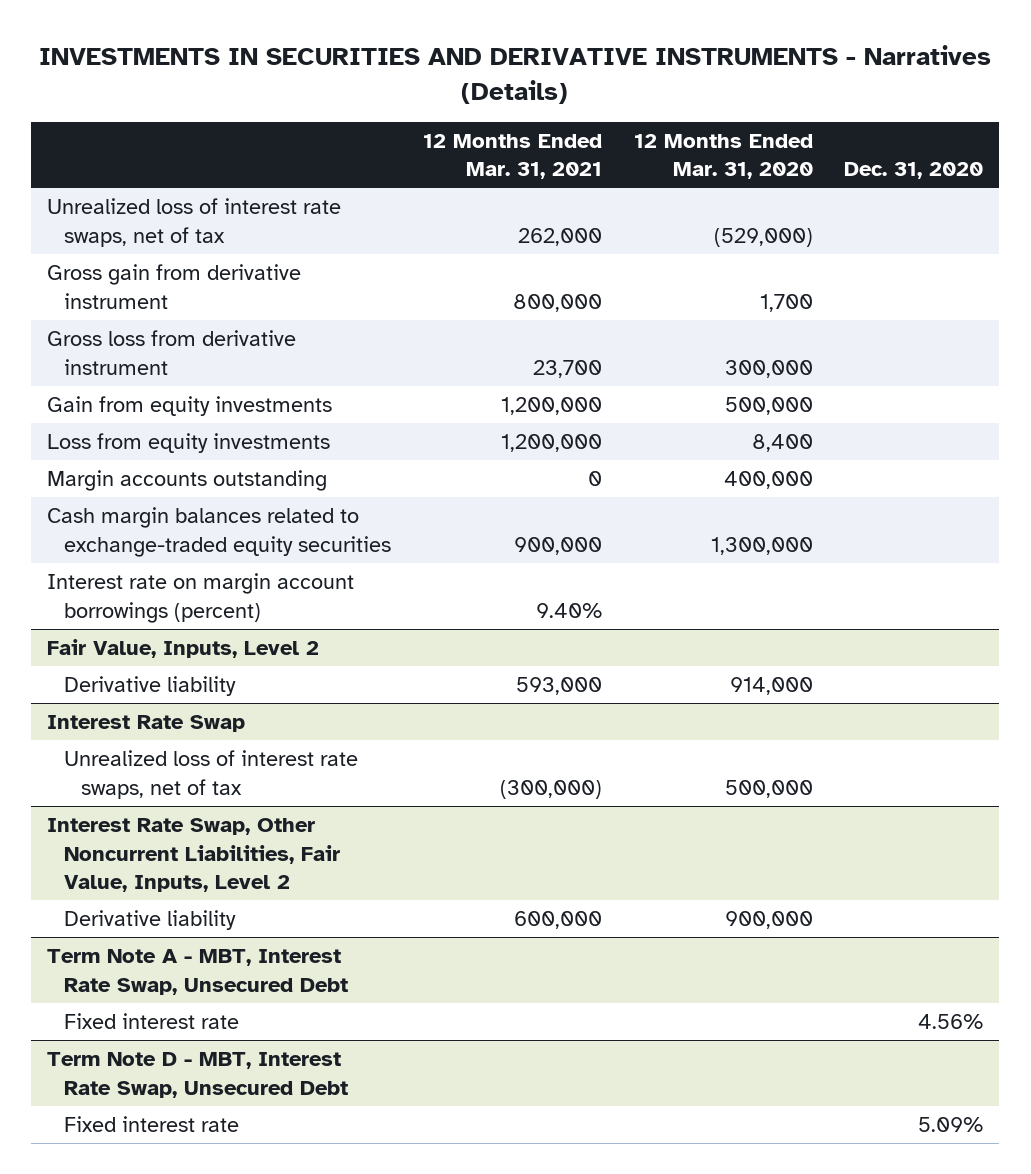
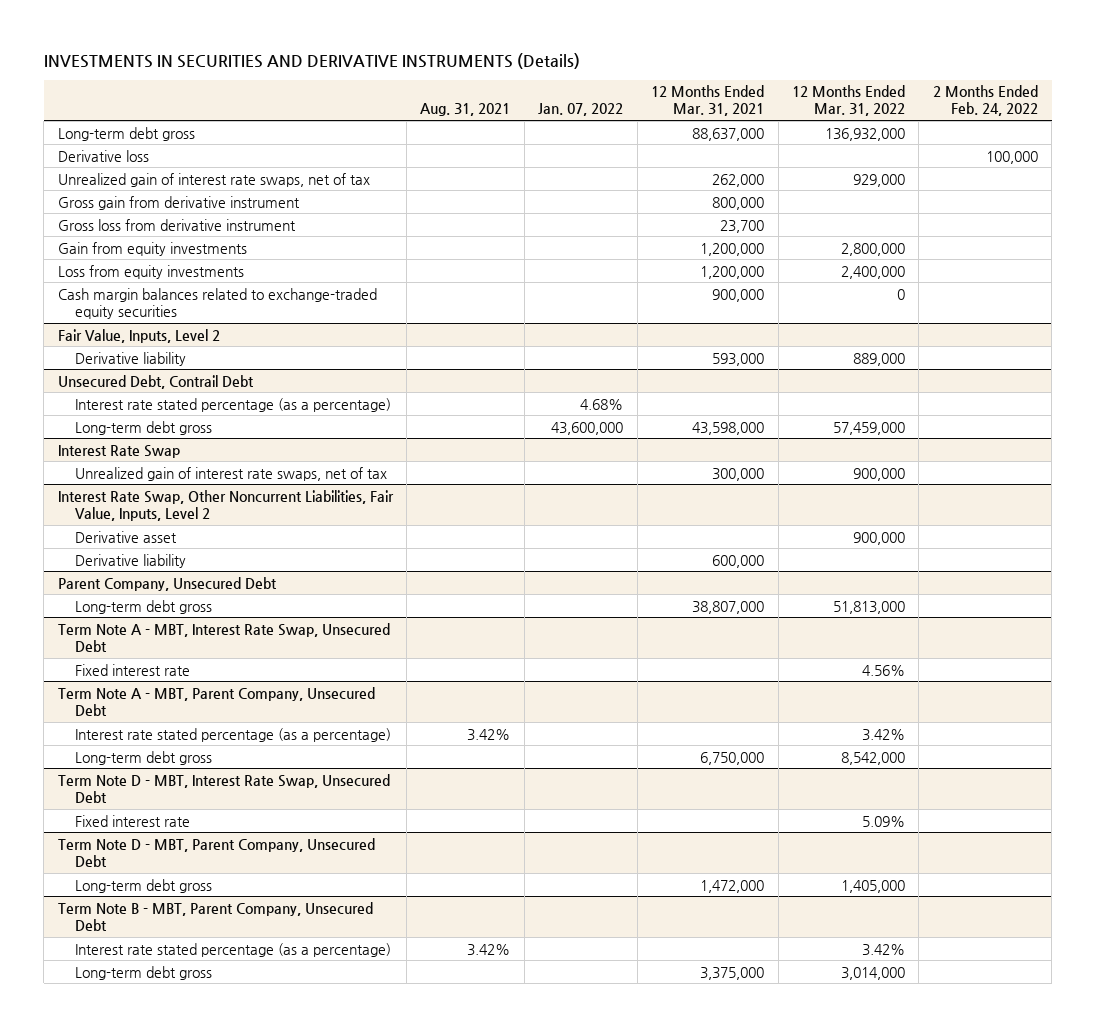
- INVESTMENTS IN SECURITIES AND DERIVATIVE INSTRUMENTS - Narratives (Details)
+ INVESTMENTS IN SECURITIES AND DERIVATIVE INSTRUMENTS (Details)
- | 12 Months Ended Mar. 31, 2021 | 12 Months Ended Mar. 31, 2020 | Dec. 31, 2020
+ | Aug. 31, 2021 | Jan. 07, 2022 | 12 Months Ended Mar. 31, 2021 | 12 Months Ended Mar. 31, 2022 | 2 Months Ended Feb. 24, 2022
- Unrealized loss of interest rate swaps, net of tax | 262,000 | (529,000) |
+ Long-term debt gross | | | 88,637,000 | 136,932,000 |
+ Derivative loss | | | | | 100,000
+ Unrealized gain of interest rate swaps, net of tax | | | 262,000 | 929,000 |
- Margin accounts outstanding | 0 | 400,000 |
- Interest rate on margin account borrowings (percent) | 9.40% | |
+ Unsecured Debt, Contrail Debt
+ Interest rate stated percentage (as a percentage) | | 4.68% | | |
+ Long-term debt gross | | 43,600,000 | 43,598,000 | 57,459,000 |
@ Interest Rate Swap
- Unrealized loss of interest rate swaps, net of tax | (300,000) | 500,000 |
+ Unrealized gain of interest rate swaps, net of tax | | | 300,000 | 900,000 |
@ Interest Rate Swap, Other Noncurrent Liabilities, Fair Value, Inputs, Level 2
+ Derivative asset | | | | 900,000 |
+ Parent Company, Unsecured Debt
+ Long-term debt gross | | | 38,807,000 | 51,813,000 |
+ Term Note A - MBT, Parent Company, Unsecured Debt
+ Interest rate stated percentage (as a percentage) | 3.42% | | | 3.42% |
+ Long-term debt gross | | | 6,750,000 | 8,542,000 |
+ Term Note D - MBT, Parent Company, Unsecured Debt
+ Long-term debt gross | | | 1,472,000 | 1,405,000 |
+ Term Note B - MBT, Parent Company, Unsecured Debt
+ Interest rate stated percentage (as a percentage) | 3.42% | | | 3.42% |
+ Long-term debt gross | | | 3,375,000 | 3,014,000 |

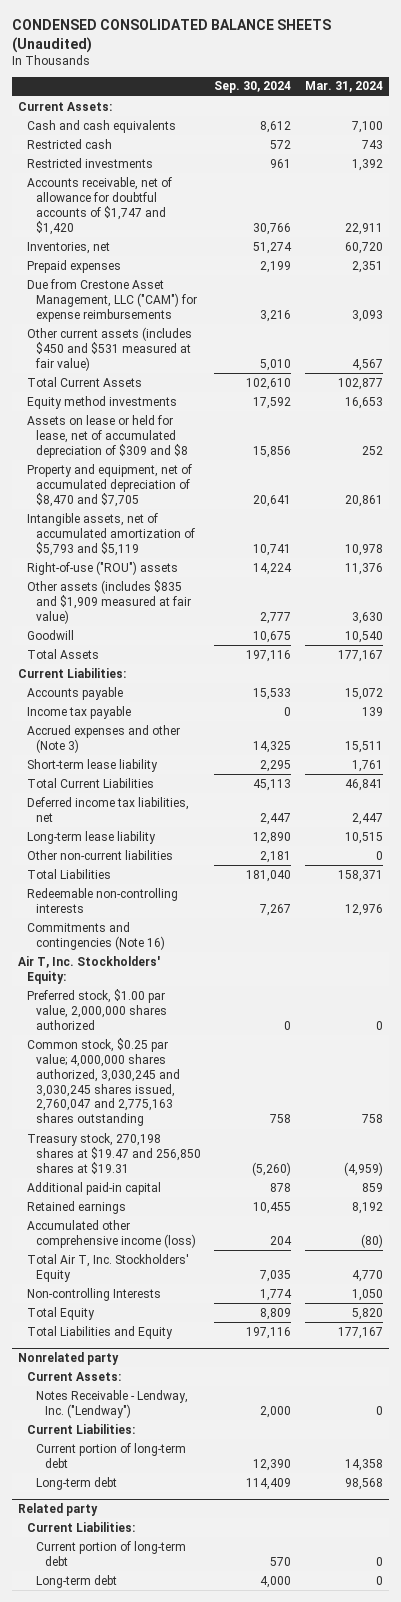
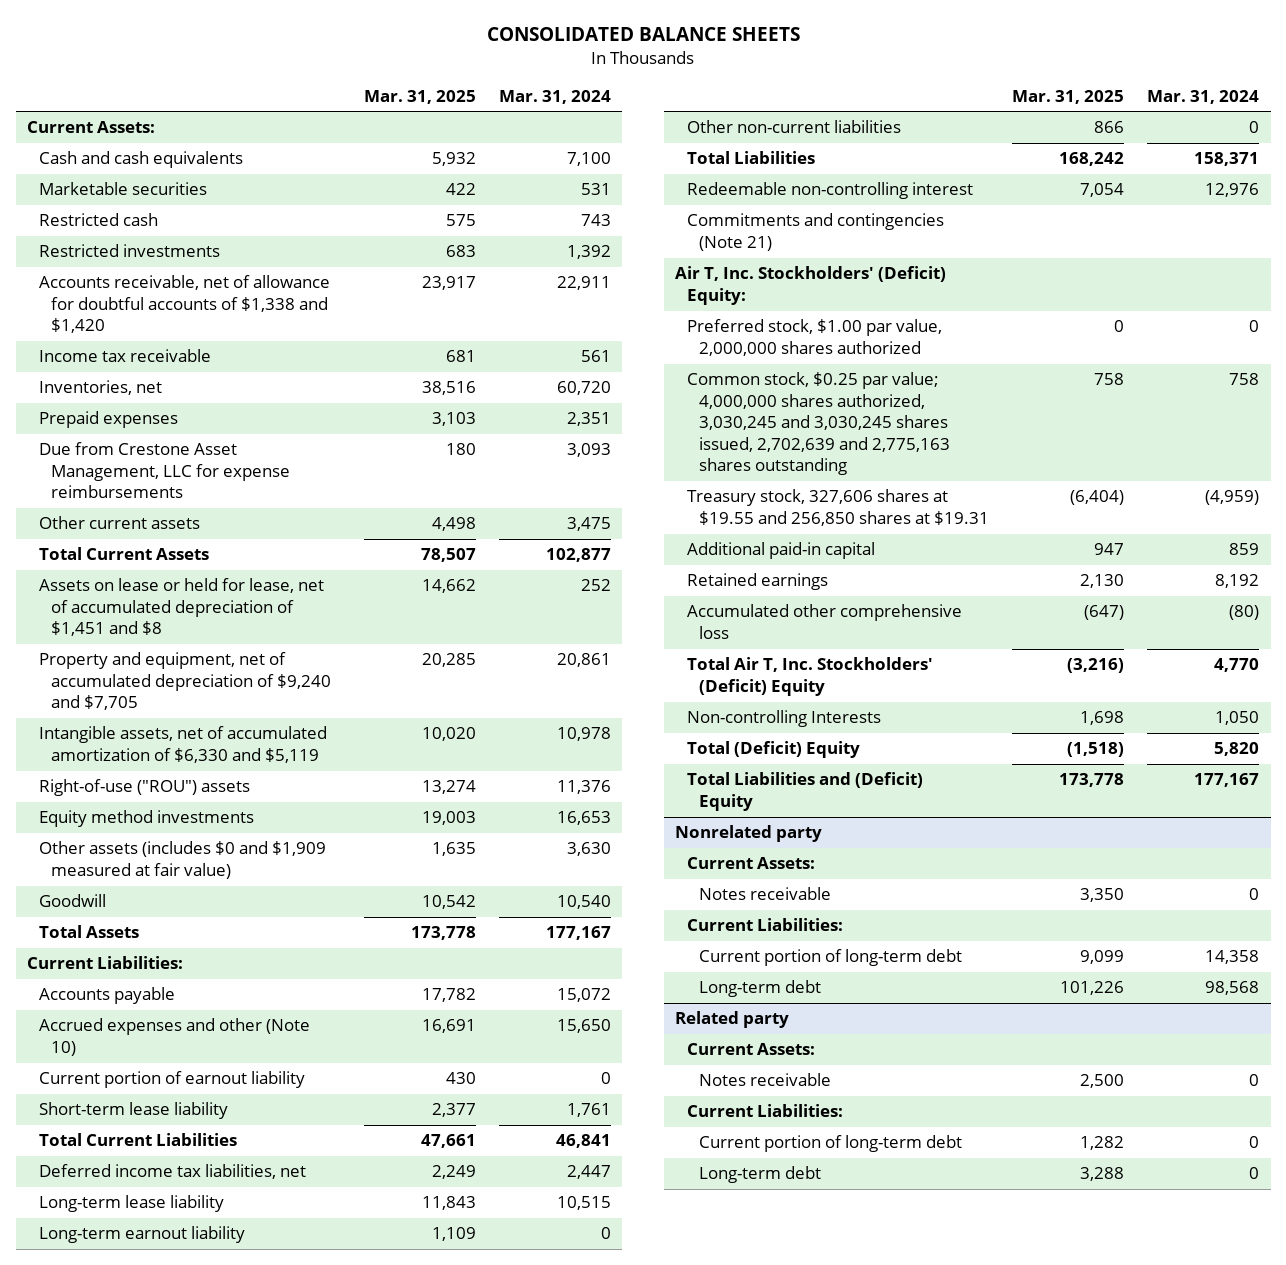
- CONDENSED CONSOLIDATED BALANCE SHEETS (Unaudited)
+ CONSOLIDATED BALANCE SHEETS
- | Sep. 30, 2024 | Mar. 31, 2024
+ | Mar. 31, 2025 | Mar. 31, 2024
+ Marketable securities | 422 | 531
- Accounts receivable, net of allowance for doubtful accounts of $1,747 and $1,420 | 30,766 | 22,911
+ Accounts receivable, net of allowance for doubtful accounts of $1,338 and $1,420 | 23,917 | 22,911
+ Income tax receivable | 681 | 561
- Due from Crestone Asset Management, LLC ("CAM") for expense reimbursements | 3,216 | 3,093
- Other current assets (includes $450 and $531 measured at fair value) | 5,010 | 4,567
+ Due from Crestone Asset Management, LLC for expense reimbursements | 180 | 3,093
+ Other current assets | 4,498 | 3,475
- Assets on lease or held for lease, net of accumulated depreciation of $309 and $8 | 15,856 | 252
- Property and equipment, net of accumulated depreciation of $8,470 and $7,705 | 20,641 | 20,861
- Intangible assets, net of accumulated amortization of $5,793 and $5,119 | 10,741 | 10,978
+ Assets on lease or held for lease, net of accumulated depreciation of $1,451 and $8 | 14,662 | 252
+ Property and equipment, net of accumulated depreciation of $9,240 and $7,705 | 20,285 | 20,861
+ Intangible assets, net of accumulated amortization of $6,330 and $5,119 | 10,020 | 10,978
- Other assets (includes $835 and $1,909 measured at fair value) | 2,777 | 3,630
moved down: Equity method investments | 19,003 | 16,653
+ Other assets (includes $0 and $1,909 measured at fair value) | 1,635 | 3,630
- Income tax payable | 0 | 139
- Accrued expenses and other (Note 3) | 14,325 | 15,511
+ Accrued expenses and other (Note 10) | 16,691 | 15,650
+ Current portion of earnout liability | 430 | 0
+ Long-term earnout liability | 1,109 | 0
- Redeemable non-controlling interests | 7,267 | 12,976
- Commitments and contingencies (Note 16)
- Air T, Inc. Stockholders' Equity:
+ Redeemable non-controlling interest | 7,054 | 12,976
+ Commitments and contingencies (Note 21)
+ Air T, Inc. Stockholders' (Deficit) Equity:
- Common stock, $0.25 par value; 4,000,000 shares authorized, 3,030,245 and 3,030,245 shares issued, 2,760,047 and 2,775,163 shares outstanding | 758 | 758
- Treasury stock, 270,198 shares at $19.47 and 256,850 shares at $19.31 | (5,260) | (4,959)
+ Common stock, $0.25 par value; 4,000,000 shares authorized, 3,030,245 and 3,030,245 shares issued, 2,702,639 and 2,775,163 shares outstanding | 758 | 758
+ Treasury stock, 327,606 shares at $19.55 and 256,850 shares at $19.31 | (6,404) | (4,959)
- Accumulated other comprehensive income (loss) | 204 | (80)
- Total Air T, Inc. Stockholders' Equity | 7,035 | 4,770
+ Accumulated other comprehensive loss | (647) | (80)
+ Total Air T, Inc. Stockholders' (Deficit) Equity | (3,216) | 4,770
- Total Equity | 8,809 | 5,820
- Total Liabilities and Equity | 197,116 | 177,167
+ Total (Deficit) Equity | (1,518) | 5,820
+ Total Liabilities and (Deficit) Equity | 173,778 | 177,167
@ Nonrelated party
- Notes Receivable - Lendway, Inc. ("Lendway") | 2,000 | 0
+ Notes receivable | 3,350 | 0
@ Related party
+ Current Assets:
+ Notes receivable | 2,500 | 0

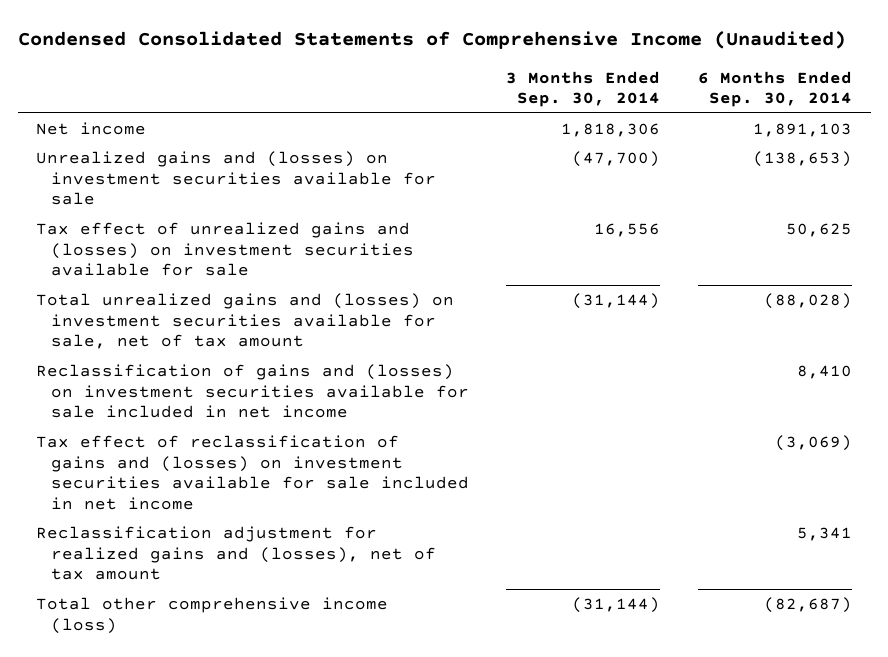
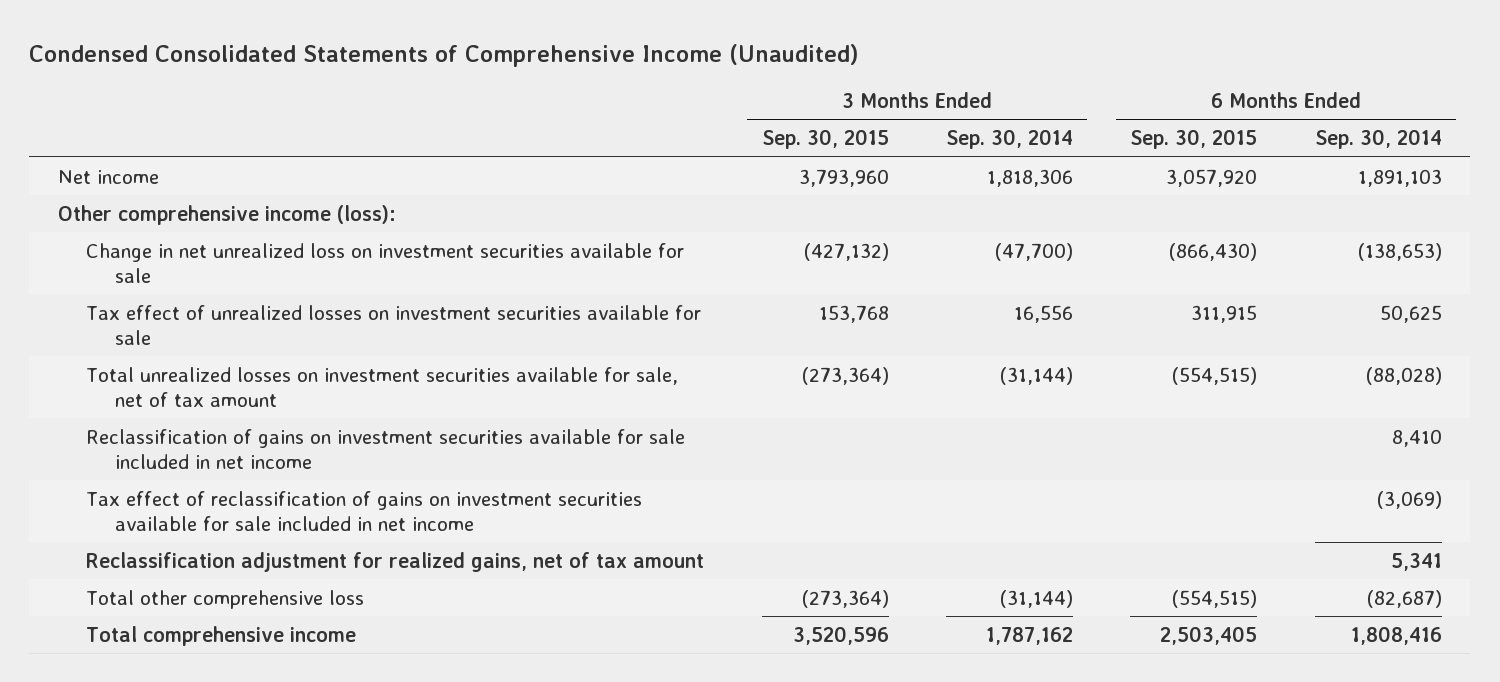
- | 3 Months Ended Sep. 30, 2014 | 6 Months Ended Sep. 30, 2014
+ | 3 Months Ended Sep. 30, 2015 | 3 Months Ended Sep. 30, 2014 | 6 Months Ended Sep. 30, 2015 | 6 Months Ended Sep. 30, 2014
- Unrealized gains and (losses) on investment securities available for sale | (47,700) | (138,653)
- Tax effect of unrealized gains and (losses) on investment securities available for sale | 16,556 | 50,625
- Total unrealized gains and (losses) on investment securities available for sale, net of tax amount | (31,144) | (88,028)
- Reclassification of gains and (losses) on investment securities available for sale included in net income | | 8,410
- Tax effect of reclassification of gains and (losses) on investment securities available for sale included in net income | | (3,069)
- Reclassification adjustment for realized gains and (losses), net of tax amount | | 5,341
- Total other comprehensive income (loss) | (31,144) | (82,687)
+ Other comprehensive income (loss):
+ Change in net unrealized loss on investment securities available for sale | (427,132) | (47,700) | (866,430) | (138,653)
+ Tax effect of unrealized losses on investment securities available for sale | 153,768 | 16,556 | 311,915 | 50,625
+ Total unrealized losses on investment securities available for sale, net of tax amount | (273,364) | (31,144) | (554,515) | (88,028)
+ Reclassification of gains on investment securities available for sale included in net income | | | | 8,410
+ Tax effect of reclassification of gains on investment securities available for sale included in net income | | | | (3,069)
+ Reclassification adjustment for realized gains, net of tax amount | | | | 5,341
+ Total other comprehensive loss | (273,364) | (31,144) | (554,515) | (82,687)
+ Total comprehensive income | 3,520,596 | 1,787,162 | 2,503,405 | 1,808,416

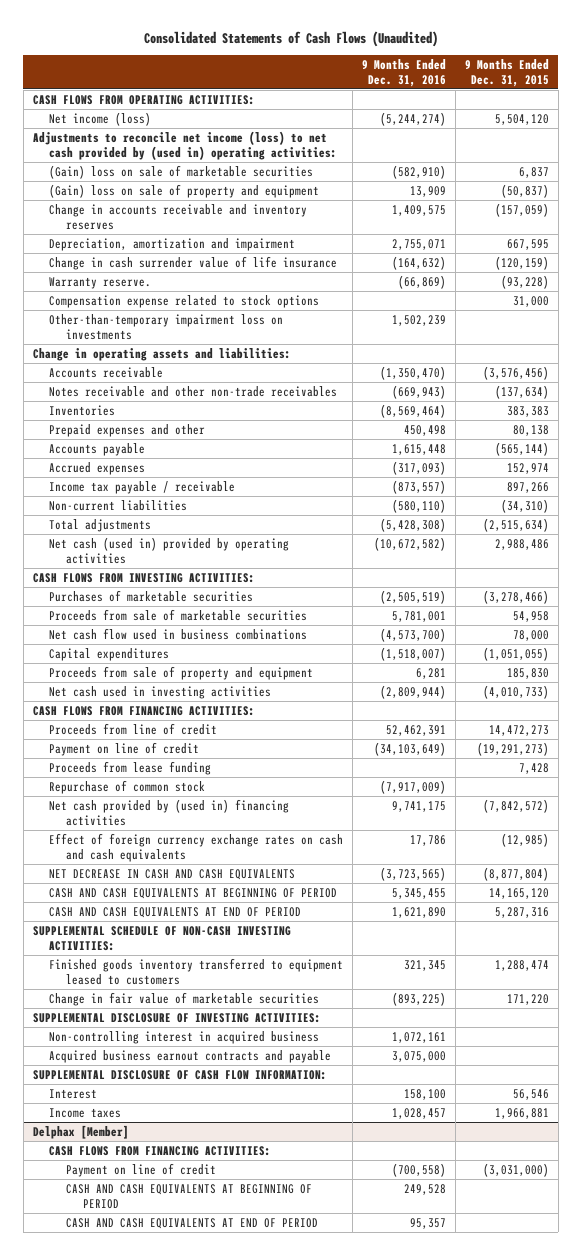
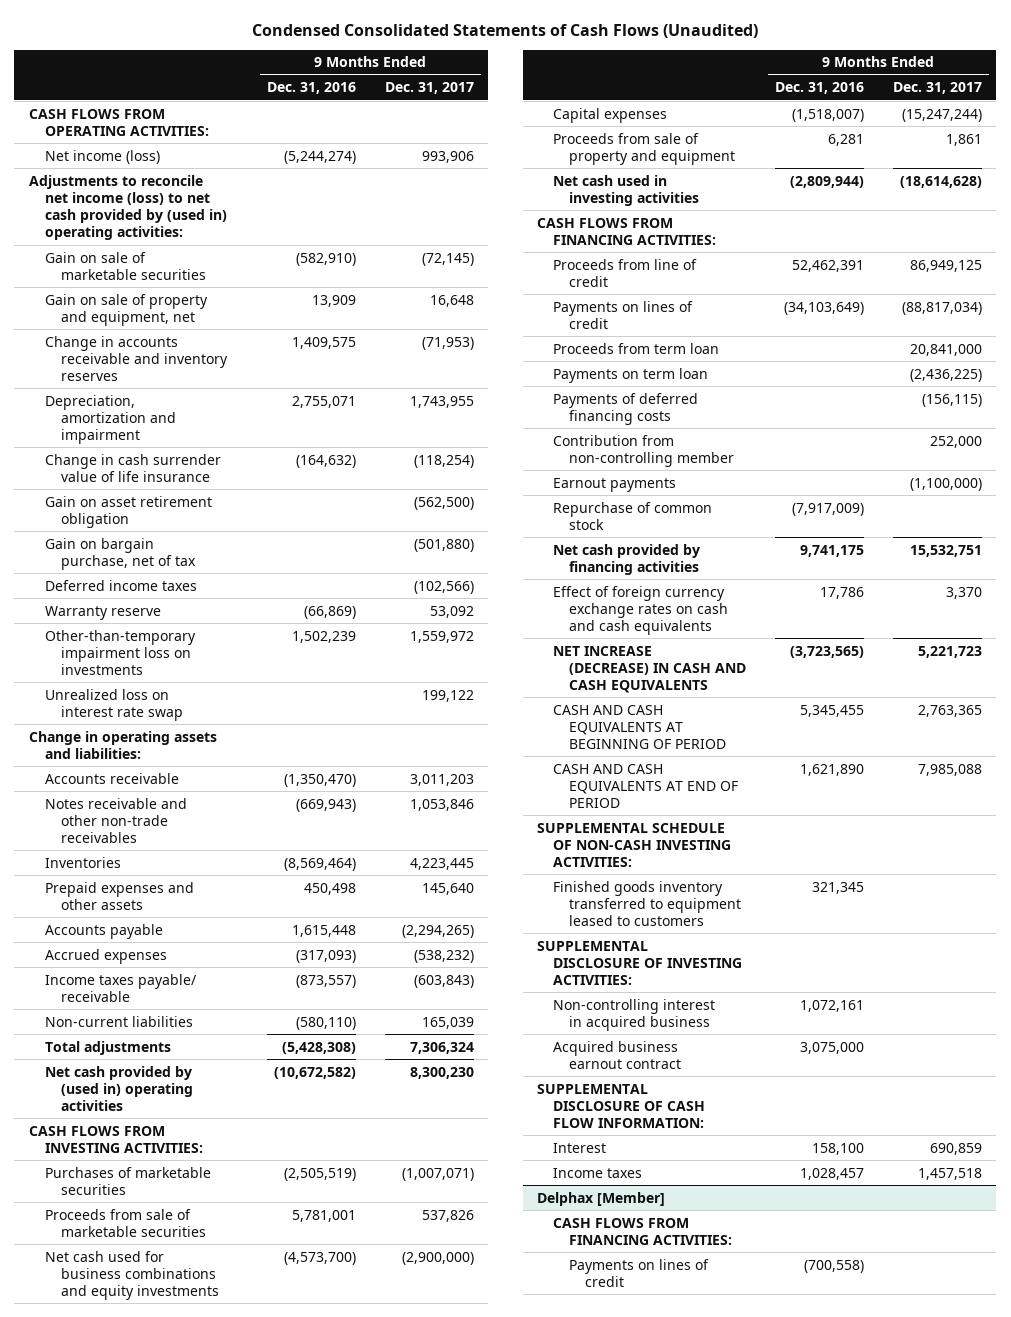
- Consolidated Statements of Cash Flows (Unaudited)
+ Condensed Consolidated Statements of Cash Flows (Unaudited)
- | 9 Months Ended Dec. 31, 2016 | 9 Months Ended Dec. 31, 2015
+ | 9 Months Ended Dec. 31, 2016 | 9 Months Ended Dec. 31, 2017
- (Gain) loss on sale of marketable securities | (582,910) | 6,837
- (Gain) loss on sale of property and equipment | 13,909 | (50,837)
+ Gain on sale of marketable securities | (582,910) | (72,145)
+ Gain on sale of property and equipment, net | 13,909 | 16,648
- Warranty reserve. | (66,869) | (93,228)
- Compensation expense related to stock options | | 31,000
+ Gain on asset retirement obligation | | (562,500)
+ Gain on bargain purchase, net of tax | | (501,880)
+ Deferred income taxes | | (102,566)
+ Warranty reserve | (66,869) | 53,092
+ Unrealized loss on interest rate swap | | 199,122
- Prepaid expenses and other | 450,498 | 80,138
+ Prepaid expenses and other assets | 450,498 | 145,640
- Income tax payable / receivable | (873,557) | 897,266
+ Income taxes payable/ receivable | (873,557) | (603,843)
- Net cash (used in) provided by operating activities | (10,672,582) | 2,988,486
+ Net cash provided by (used in) operating activities | (10,672,582) | 8,300,230
- Net cash flow used in business combinations | (4,573,700) | 78,000
- Capital expenditures | (1,518,007) | (1,051,055)
+ Net cash used for business combinations and equity investments | (4,573,700) | (2,900,000)
+ Capital expenses | (1,518,007) | (15,247,244)
- Payment on line of credit | (34,103,649) | (19,291,273)
- Proceeds from lease funding | | 7,428
+ Payments on lines of credit | (34,103,649) | (88,817,034)
+ Proceeds from term loan | | 20,841,000
+ Payments on term loan | | (2,436,225)
+ Payments of deferred financing costs | | (156,115)
+ Contribution from non-controlling member | | 252,000
+ Earnout payments | | (1,100,000)
- Net cash provided by (used in) financing activities | 9,741,175 | (7,842,572)
+ Net cash provided by financing activities | 9,741,175 | 15,532,751
- NET DECREASE IN CASH AND CASH EQUIVALENTS | (3,723,565) | (8,877,804)
+ NET INCREASE (DECREASE) IN CASH AND CASH EQUIVALENTS | (3,723,565) | 5,221,723
- Change in fair value of marketable securities | (893,225) | 171,220
- Acquired business earnout contracts and payable | 3,075,000 |
+ Acquired business earnout contract | 3,075,000 |
@ Delphax [Member]
- Payment on line of credit | (700,558) | (3,031,000)
- CASH AND CASH EQUIVALENTS AT BEGINNING OF PERIOD | 249,528 |
- CASH AND CASH EQUIVALENTS AT END OF PERIOD | 95,357 |
+ Payments on lines of credit | (700,558) |

